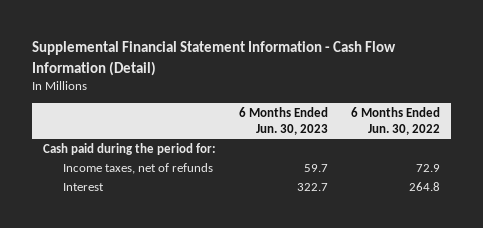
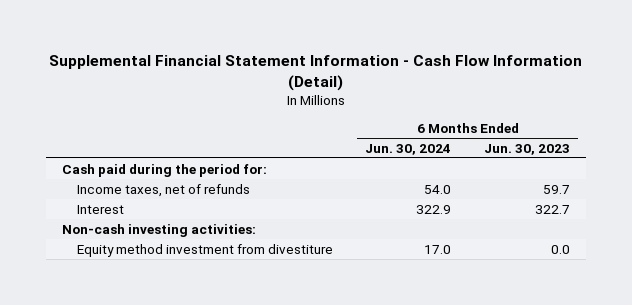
- | 6 Months Ended Jun. 30, 2023 | 6 Months Ended Jun. 30, 2022
+ | 6 Months Ended Jun. 30, 2024 | 6 Months Ended Jun. 30, 2023
+ Non-cash investing activities:
+ Equity method investment from divestiture | 17.0 | 0.0

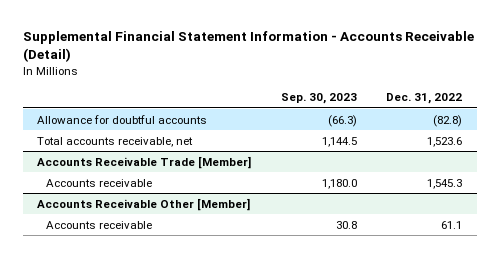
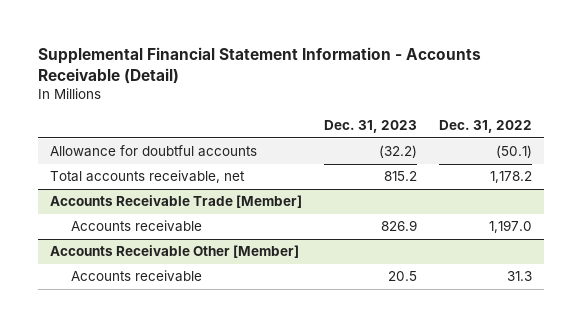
- | Sep. 30, 2023 | Dec. 31, 2022
+ | Dec. 31, 2023 | Dec. 31, 2022
- Allowance for doubtful accounts | (66.3) | (82.8)
- Total accounts receivable, net | 1,144.5 | 1,523.6
+ Allowance for doubtful accounts | (32.2) | (50.1)
+ Total accounts receivable, net | 815.2 | 1,178.2
@ Accounts Receivable Trade [Member]
- Accounts receivable | 1,180.0 | 1,545.3
+ Accounts receivable | 826.9 | 1,197.0
@ Accounts Receivable Other [Member]
- Accounts receivable | 30.8 | 61.1
+ Accounts receivable | 20.5 | 31.3

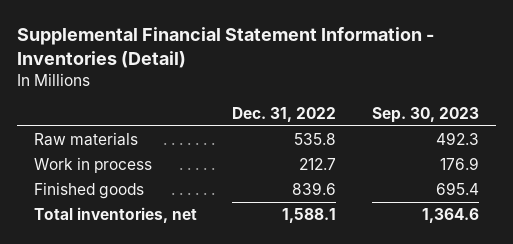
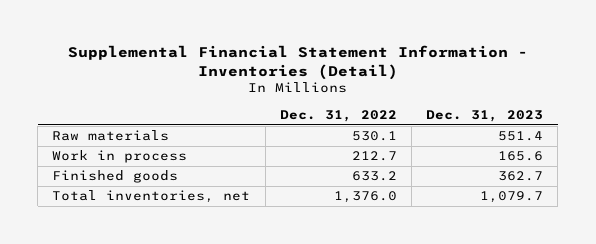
- | Dec. 31, 2022 | Sep. 30, 2023
+ | Dec. 31, 2022 | Dec. 31, 2023
- Raw materials | 535.8 | 492.3
+ Raw materials | 530.1 | 551.4
- Finished goods | 839.6 | 695.4
- Total inventories, net | 1,588.1 | 1,364.6
+ Finished goods | 633.2 | 362.7
+ Total inventories, net | 1,376.0 | 1,079.7

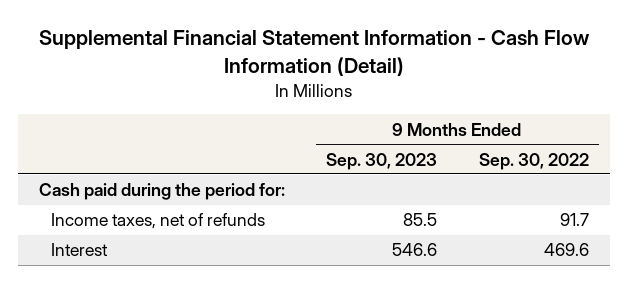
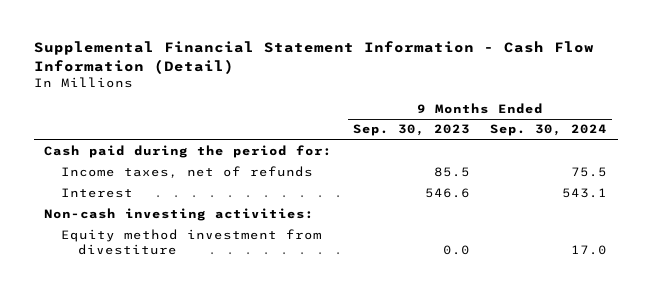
- | 9 Months Ended Sep. 30, 2023 | 9 Months Ended Sep. 30, 2022
+ | 9 Months Ended Sep. 30, 2023 | 9 Months Ended Sep. 30, 2024
+ Non-cash investing activities:
+ Equity method investment from divestiture | 0.0 | 17.0

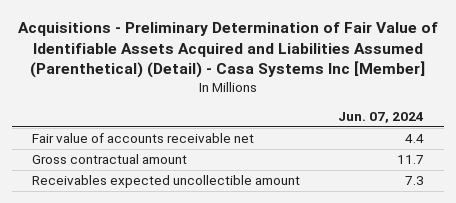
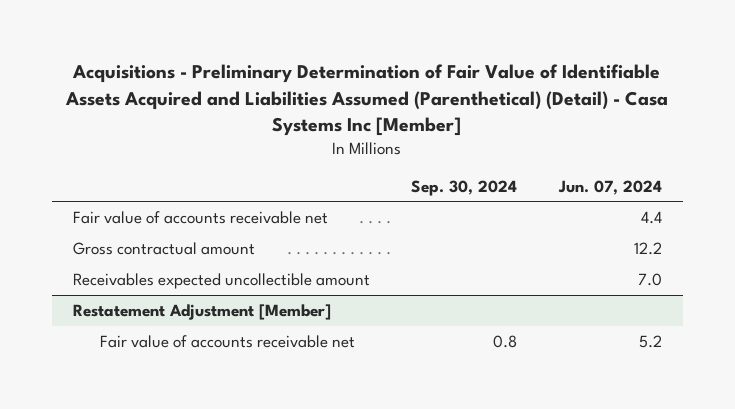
- | Jun. 07, 2024
+ | Sep. 30, 2024 | Jun. 07, 2024
- Gross contractual amount | 11.7
- Receivables expected uncollectible amount | 7.3
+ Gross contractual amount | | 12.2
+ Receivables expected uncollectible amount | | 7.0
+ Restatement Adjustment [Member]
+ Fair value of accounts receivable net | 0.8 | 5.2

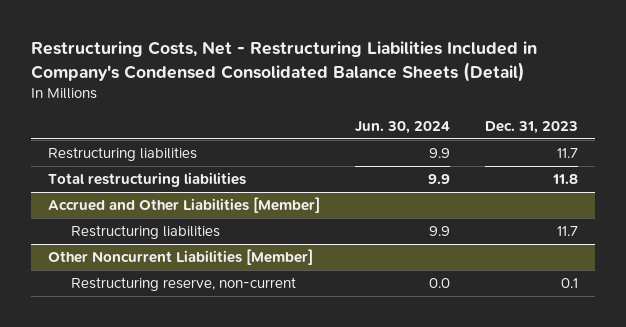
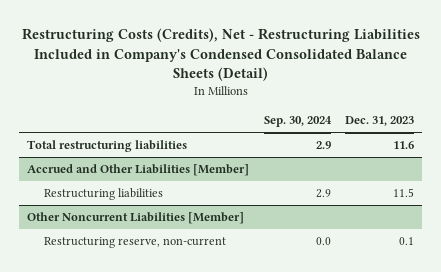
- Restructuring Costs, Net - Restructuring Liabilities Included in Company's Condensed Consolidated Balance Sheets (Detail)
+ Restructuring Costs (Credits), Net - Restructuring Liabilities Included in Company's Condensed Consolidated Balance Sheets (Detail)
- | Jun. 30, 2024 | Dec. 31, 2023
+ | Sep. 30, 2024 | Dec. 31, 2023
- Restructuring liabilities | 9.9 | 11.7
- Total restructuring liabilities | 9.9 | 11.8
+ Total restructuring liabilities | 2.9 | 11.6
@ Accrued and Other Liabilities [Member]
- Restructuring liabilities | 9.9 | 11.7
+ Restructuring liabilities | 2.9 | 11.5

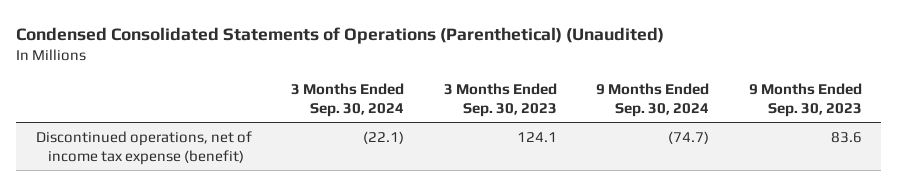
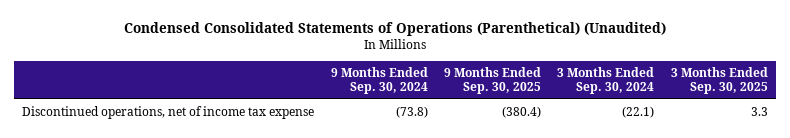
- | 3 Months Ended Sep. 30, 2024 | 3 Months Ended Sep. 30, 2023 | 9 Months Ended Sep. 30, 2024 | 9 Months Ended Sep. 30, 2023
+ | 9 Months Ended Sep. 30, 2024 | 9 Months Ended Sep. 30, 2025 | 3 Months Ended Sep. 30, 2024 | 3 Months Ended Sep. 30, 2025
- Discontinued operations, net of income tax expense (benefit) | (22.1) | 124.1 | (74.7) | 83.6
+ Discontinued operations, net of income tax expense | (73.8) | (380.4) | (22.1) | 3.3

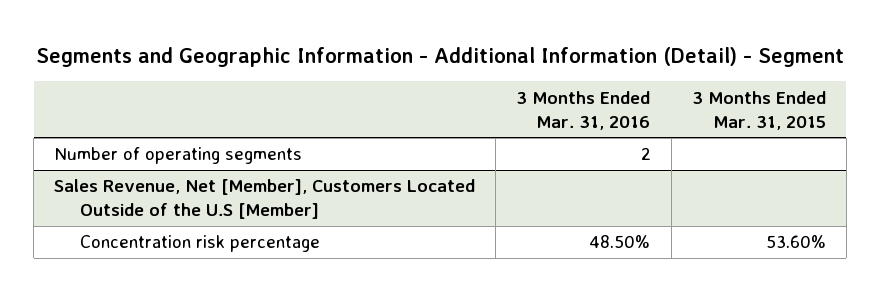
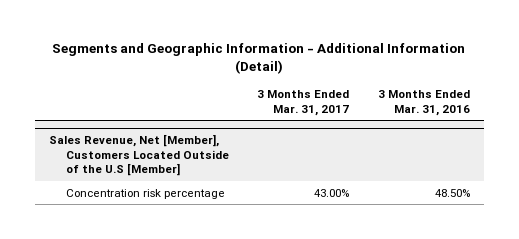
- Segments and Geographic Information - Additional Information (Detail) - Segment
+ Segments and Geographic Information - Additional Information (Detail)
- | 3 Months Ended Mar. 31, 2016 | 3 Months Ended Mar. 31, 2015
+ | 3 Months Ended Mar. 31, 2017 | 3 Months Ended Mar. 31, 2016
- Number of operating segments | 2 |

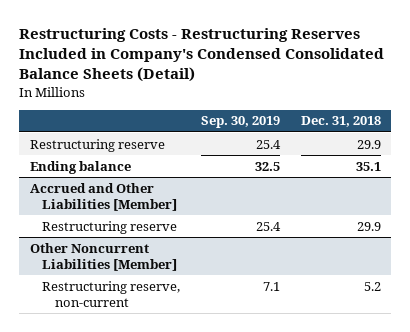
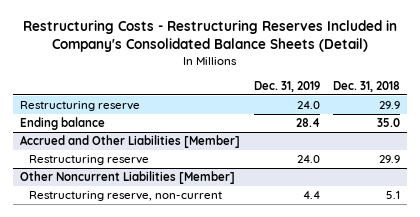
- Restructuring Costs - Restructuring Reserves Included in Company's Condensed Consolidated Balance Sheets (Detail)
+ Restructuring Costs - Restructuring Reserves Included in Company's Consolidated Balance Sheets (Detail)
- | Sep. 30, 2019 | Dec. 31, 2018
+ | Dec. 31, 2019 | Dec. 31, 2018
- Ending balance | 32.5 | 35.1
+ Ending balance | 28.4 | 35.0
@ Other Noncurrent Liabilities [Member]
- Restructuring reserve, non-current | 7.1 | 5.2
+ Restructuring reserve, non-current | 4.4 | 5.1

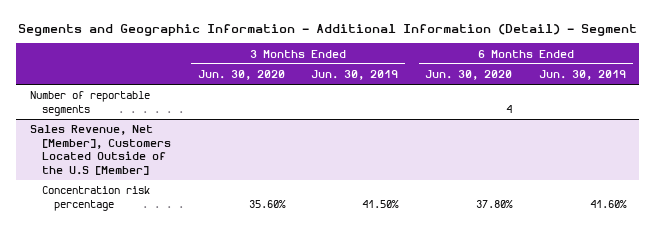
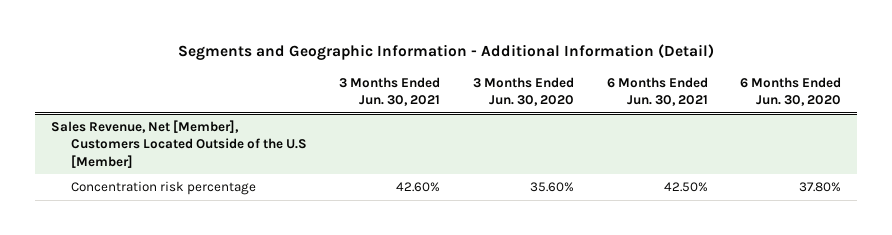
- Segments and Geographic Information - Additional Information (Detail) - Segment
+ Segments and Geographic Information - Additional Information (Detail)
- | 3 Months Ended Jun. 30, 2020 | 3 Months Ended Jun. 30, 2019 | 6 Months Ended Jun. 30, 2020 | 6 Months Ended Jun. 30, 2019
+ | 3 Months Ended Jun. 30, 2021 | 3 Months Ended Jun. 30, 2020 | 6 Months Ended Jun. 30, 2021 | 6 Months Ended Jun. 30, 2020
- Number of reportable segments | | | 4 |

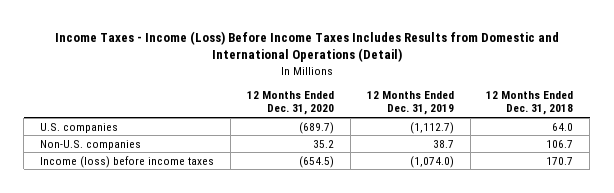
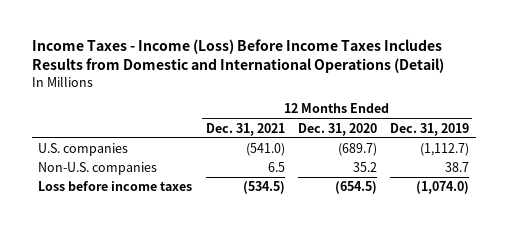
- | 12 Months Ended Dec. 31, 2020 | 12 Months Ended Dec. 31, 2019 | 12 Months Ended Dec. 31, 2018
+ | 12 Months Ended Dec. 31, 2021 | 12 Months Ended Dec. 31, 2020 | 12 Months Ended Dec. 31, 2019
- Income (loss) before income taxes | (654.5) | (1,074.0) | 170.7
+ Loss before income taxes | (534.5) | (654.5) | (1,074.0)

